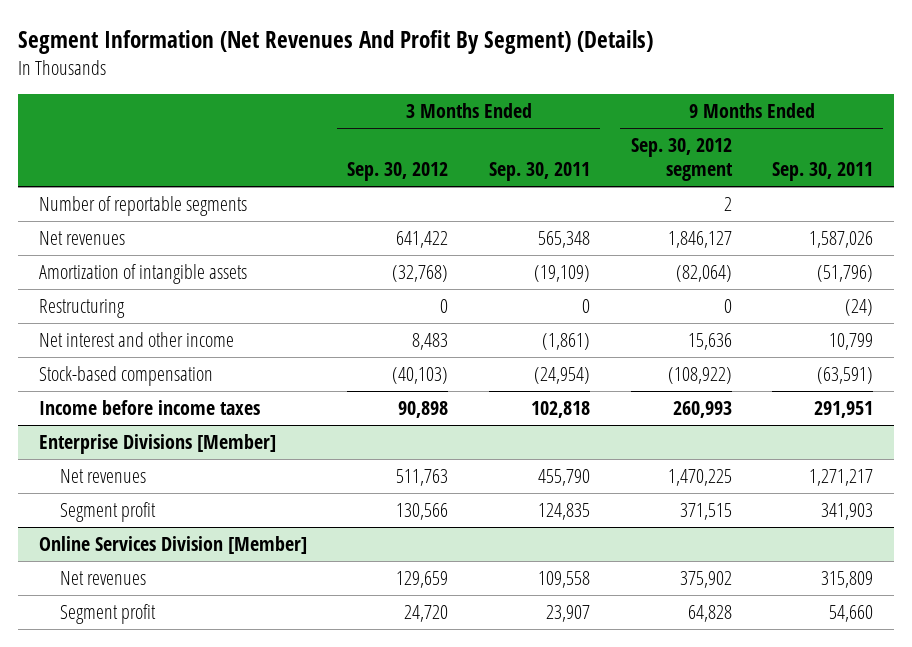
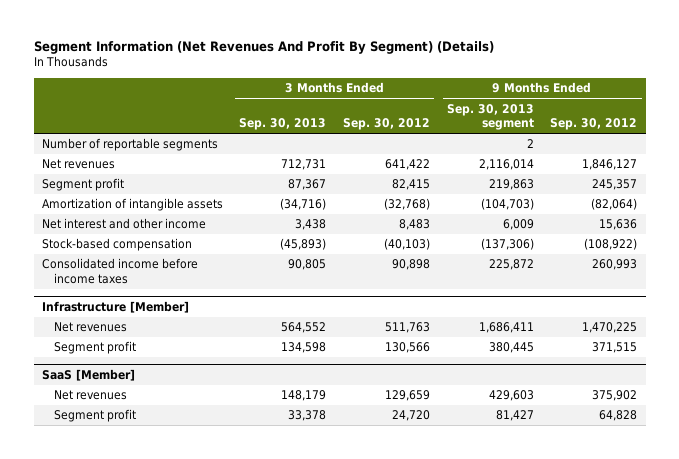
- | 3 Months Ended Sep. 30, 2012 | 3 Months Ended Sep. 30, 2011 | 9 Months Ended Sep. 30, 2012 segment | 9 Months Ended Sep. 30, 2011
+ | 3 Months Ended Sep. 30, 2013 | 3 Months Ended Sep. 30, 2012 | 9 Months Ended Sep. 30, 2013 segment | 9 Months Ended Sep. 30, 2012
+ Segment profit | 87,367 | 82,415 | 219,863 | 245,357
- Restructuring | 0 | 0 | 0 | (24)
- Income before income taxes | 90,898 | 102,818 | 260,993 | 291,951
- Enterprise Divisions [Member]
+ Consolidated income before income taxes | 90,805 | 90,898 | 225,872 | 260,993
+ Infrastructure [Member]
- Online Services Division [Member]
+ SaaS [Member]

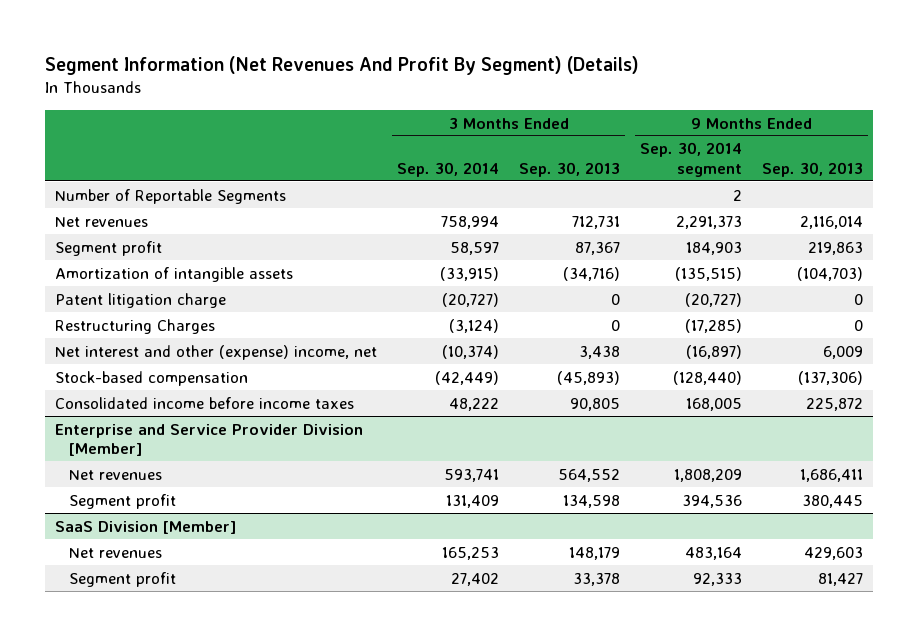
- | 3 Months Ended Sep. 30, 2013 | 3 Months Ended Sep. 30, 2012 | 9 Months Ended Sep. 30, 2013 segment | 9 Months Ended Sep. 30, 2012
+ | 3 Months Ended Sep. 30, 2014 | 3 Months Ended Sep. 30, 2013 | 9 Months Ended Sep. 30, 2014 segment | 9 Months Ended Sep. 30, 2013
- Number of reportable segments | | | 2 |
+ Number of Reportable Segments | | | 2 |
- Net interest and other income | 3,438 | 8,483 | 6,009 | 15,636
+ Patent litigation charge | (20,727) | 0 | (20,727) | 0
+ Restructuring Charges | (3,124) | 0 | (17,285) | 0
+ Net interest and other (expense) income, net | (10,374) | 3,438 | (16,897) | 6,009
- Infrastructure [Member]
+ Enterprise and Service Provider Division [Member]
- SaaS [Member]
+ SaaS Division [Member]

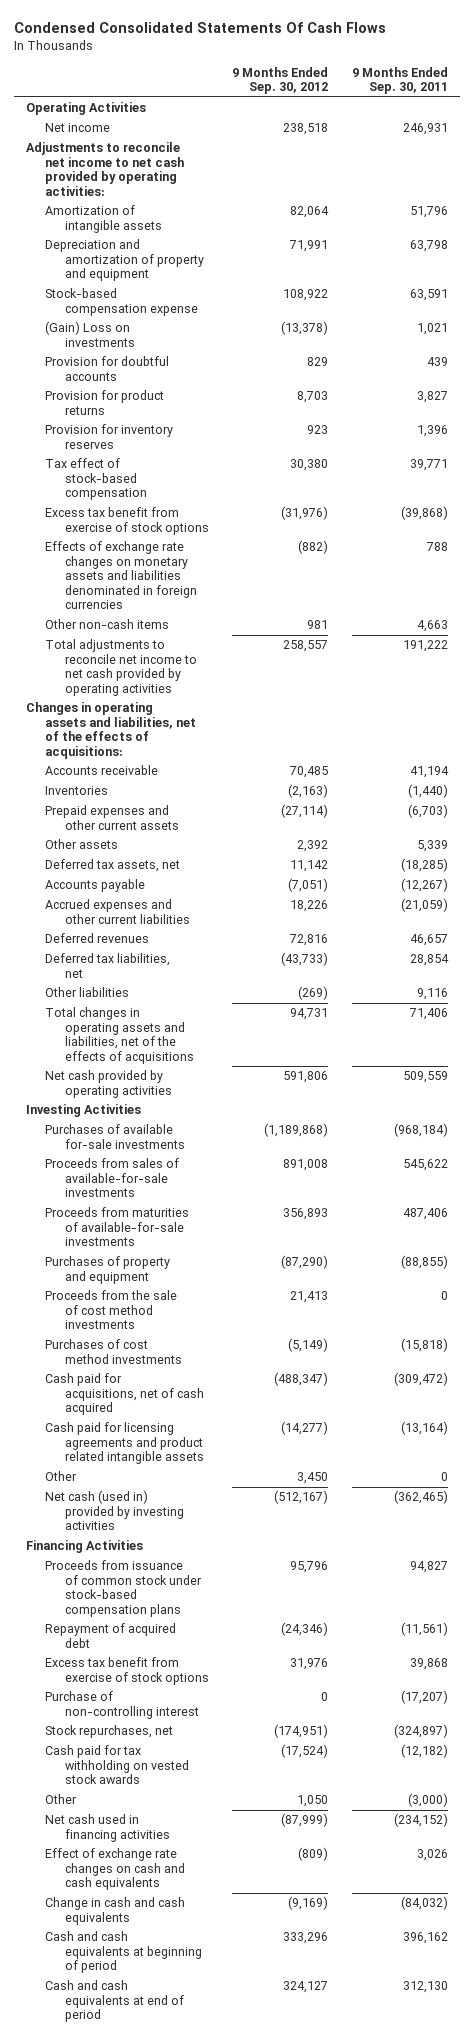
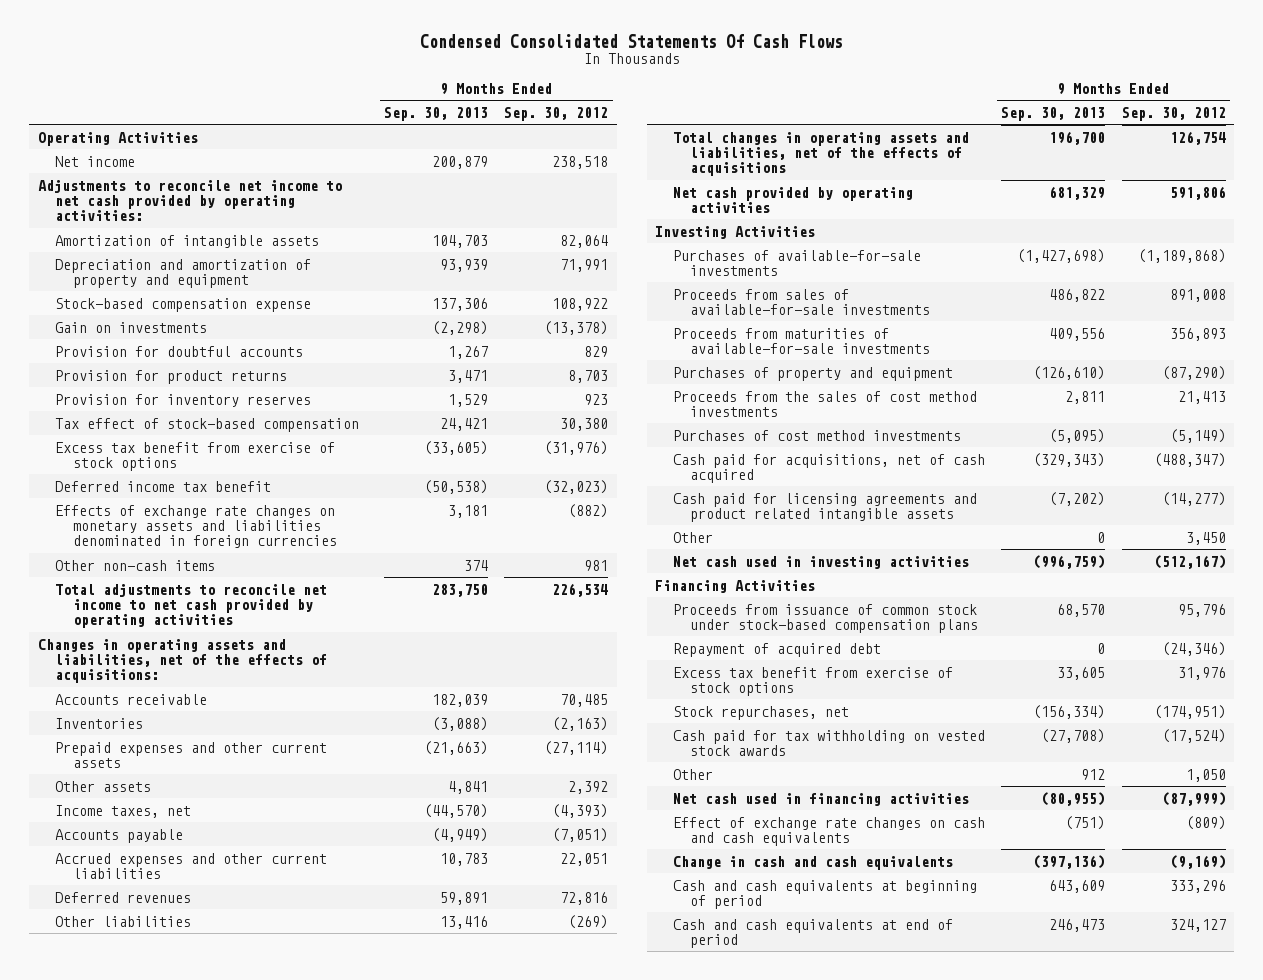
- | 9 Months Ended Sep. 30, 2012 | 9 Months Ended Sep. 30, 2011
+ | 9 Months Ended Sep. 30, 2013 | 9 Months Ended Sep. 30, 2012
- (Gain) Loss on investments | (13,378) | 1,021
+ Gain on investments | (2,298) | (13,378)
+ Deferred income tax benefit | (50,538) | (32,023)
- Total adjustments to reconcile net income to net cash provided by operating activities | 258,557 | 191,222
+ Total adjustments to reconcile net income to net cash provided by operating activities | 283,750 | 226,534
- Deferred tax assets, net | 11,142 | (18,285)
+ Income taxes, net | (44,570) | (4,393)
- Accrued expenses and other current liabilities | 18,226 | (21,059)
+ Accrued expenses and other current liabilities | 10,783 | 22,051
- Deferred tax liabilities, net | (43,733) | 28,854
- Total changes in operating assets and liabilities, net of the effects of acquisitions | 94,731 | 71,406
+ Total changes in operating assets and liabilities, net of the effects of acquisitions | 196,700 | 126,754
- Purchases of available for-sale investments | (1,189,868) | (968,184)
+ Purchases of available-for-sale investments | (1,427,698) | (1,189,868)
- Proceeds from the sale of cost method investments | 21,413 | 0
+ Proceeds from the sales of cost method investments | 2,811 | 21,413
- Net cash (used in) provided by investing activities | (512,167) | (362,465)
+ Net cash used in investing activities | (996,759) | (512,167)
- Purchase of non-controlling interest | 0 | (17,207)

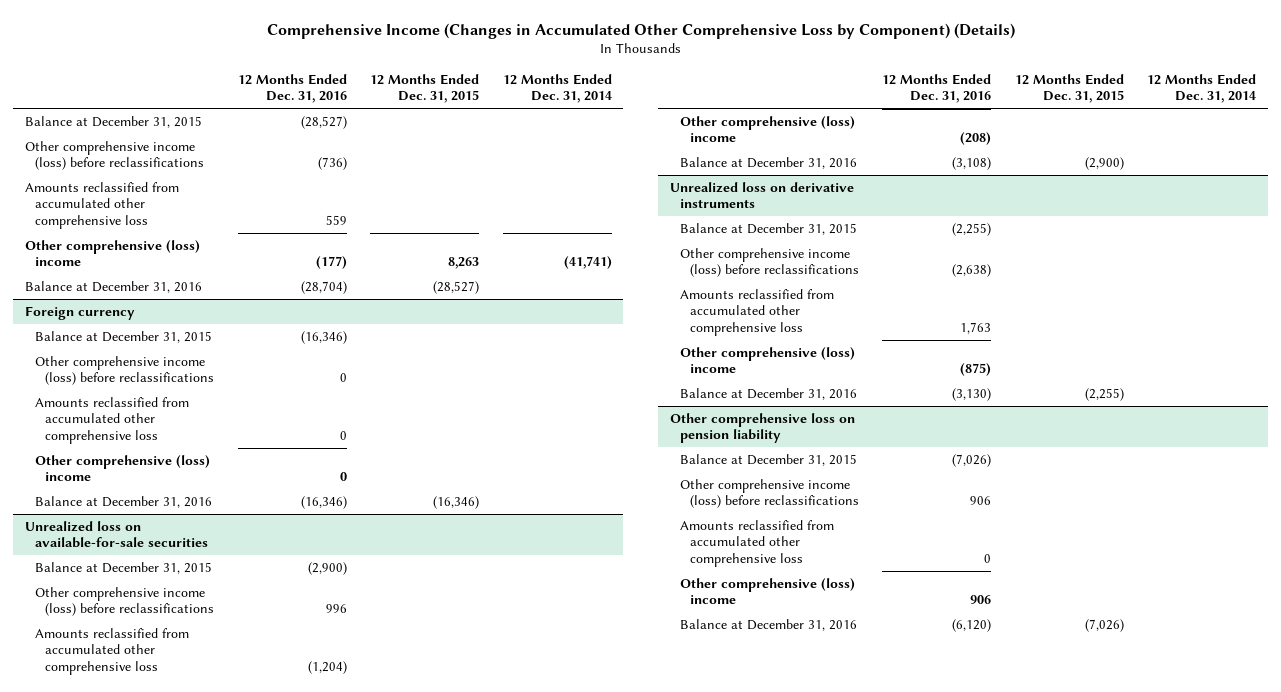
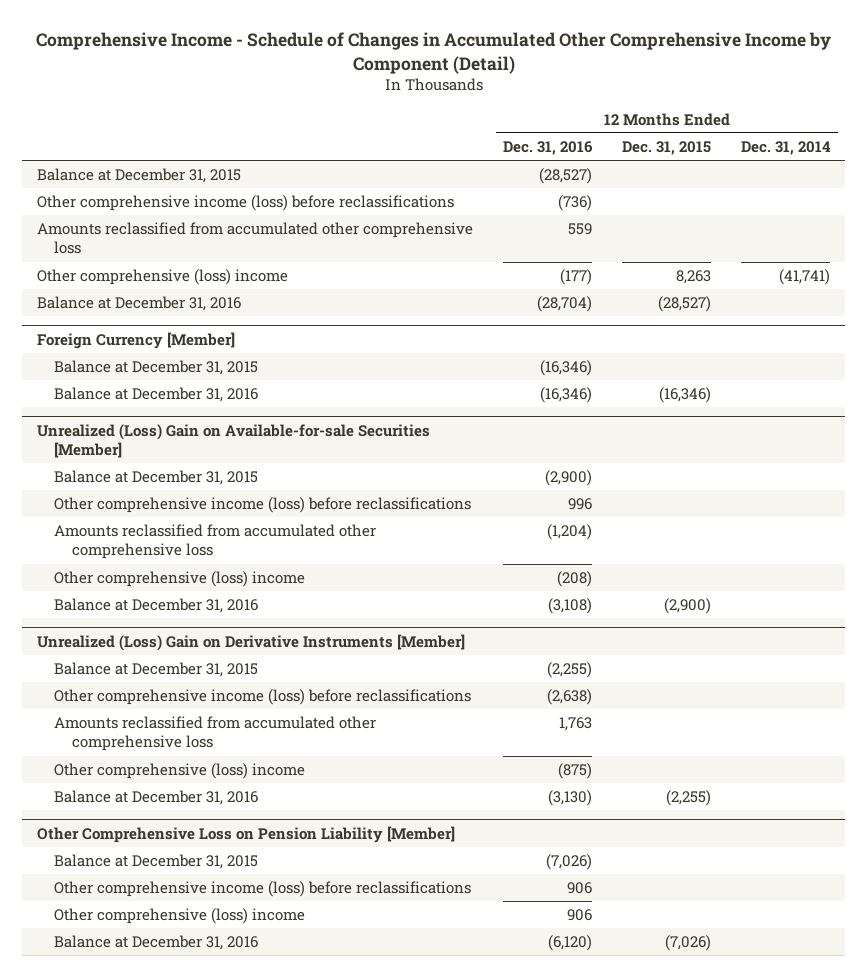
- Comprehensive Income (Changes in Accumulated Other Comprehensive Loss by Component) (Details)
+ Comprehensive Income - Schedule of Changes in Accumulated Other Comprehensive Income by Component (Detail)
- Foreign currency
+ Foreign Currency [Member]
- Other comprehensive income (loss) before reclassifications | 0 | |
- Amounts reclassified from accumulated other comprehensive loss | 0 | |
- Other comprehensive (loss) income | 0 | |
- Unrealized loss on available-for-sale securities
+ Unrealized (Loss) Gain on Available-for-sale Securities [Member]
- Unrealized loss on derivative instruments
+ Unrealized (Loss) Gain on Derivative Instruments [Member]
- Other comprehensive loss on pension liability
+ Other Comprehensive Loss on Pension Liability [Member]
- Amounts reclassified from accumulated other comprehensive loss | 0 | |

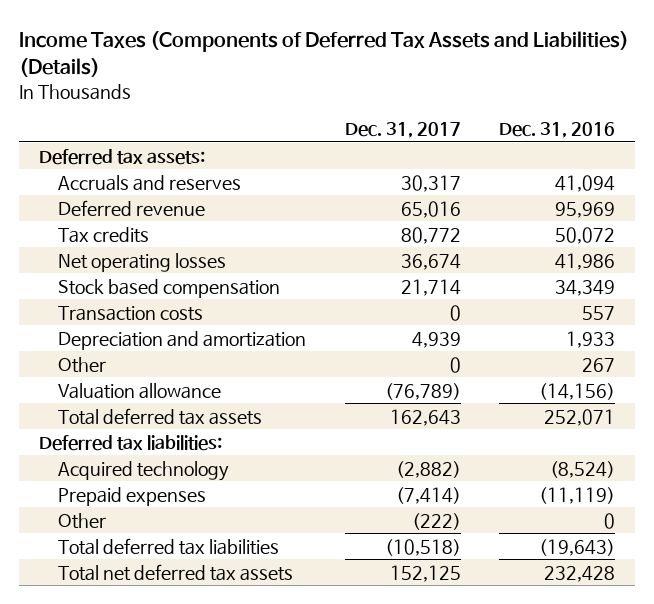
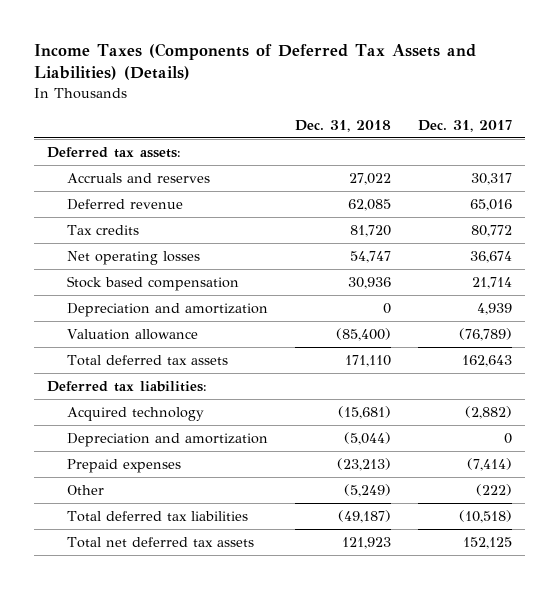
- | Dec. 31, 2017 | Dec. 31, 2016
+ | Dec. 31, 2018 | Dec. 31, 2017
- Transaction costs | 0 | 557
- Other | 0 | 267
+ Depreciation and amortization | (5,044) | 0

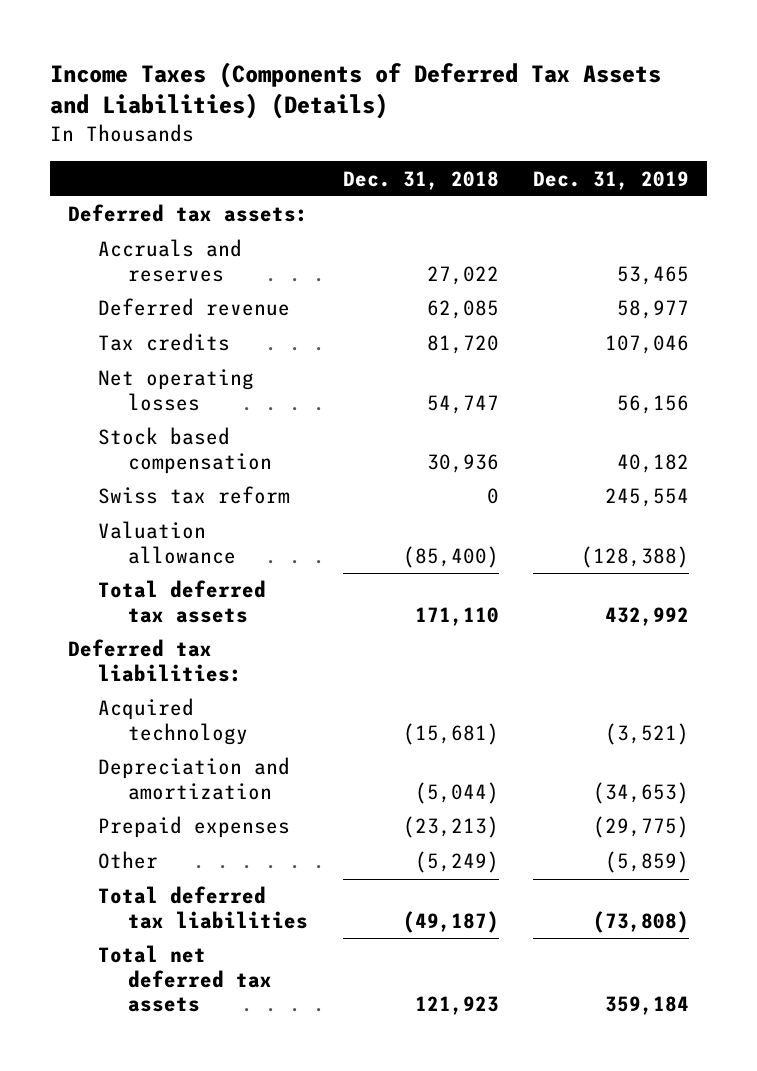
- | Dec. 31, 2018 | Dec. 31, 2017
+ | Dec. 31, 2018 | Dec. 31, 2019
- Depreciation and amortization | 0 | 4,939
+ Swiss tax reform | 0 | 245,554

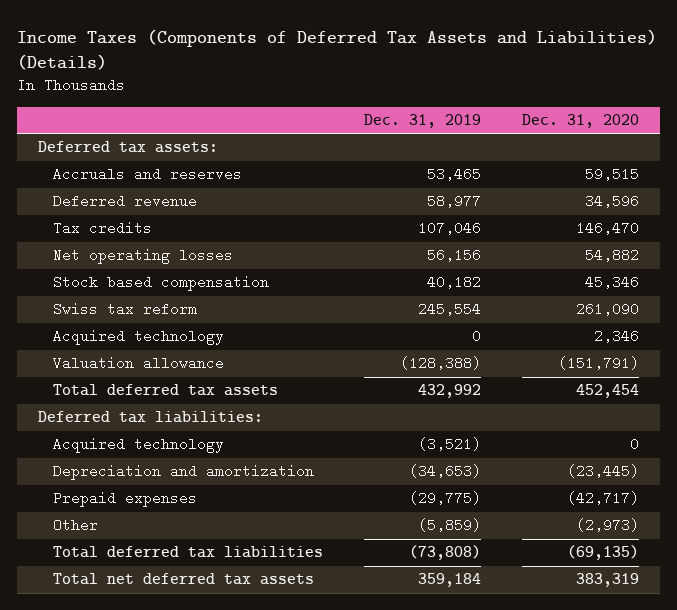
- | Dec. 31, 2018 | Dec. 31, 2019
+ | Dec. 31, 2019 | Dec. 31, 2020
+ Acquired technology | 0 | 2,346

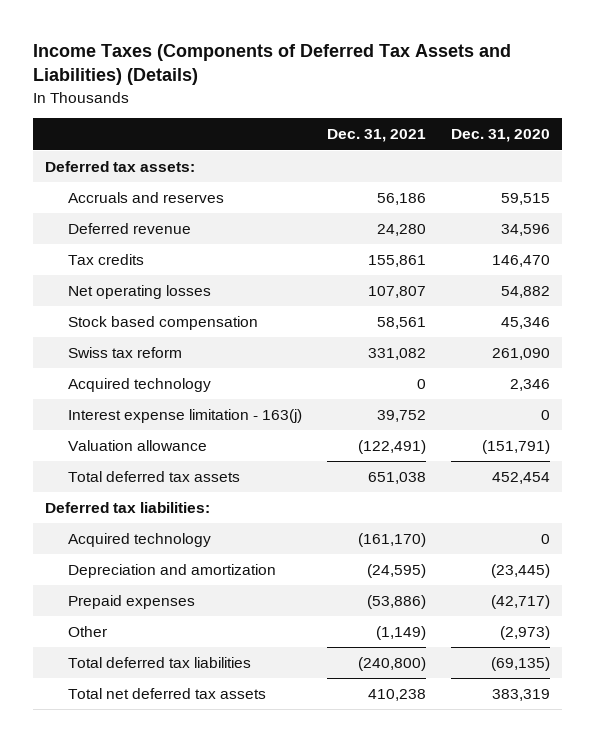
- | Dec. 31, 2019 | Dec. 31, 2020
+ | Dec. 31, 2021 | Dec. 31, 2020
+ Interest expense limitation - 163(j) | 39,752 | 0

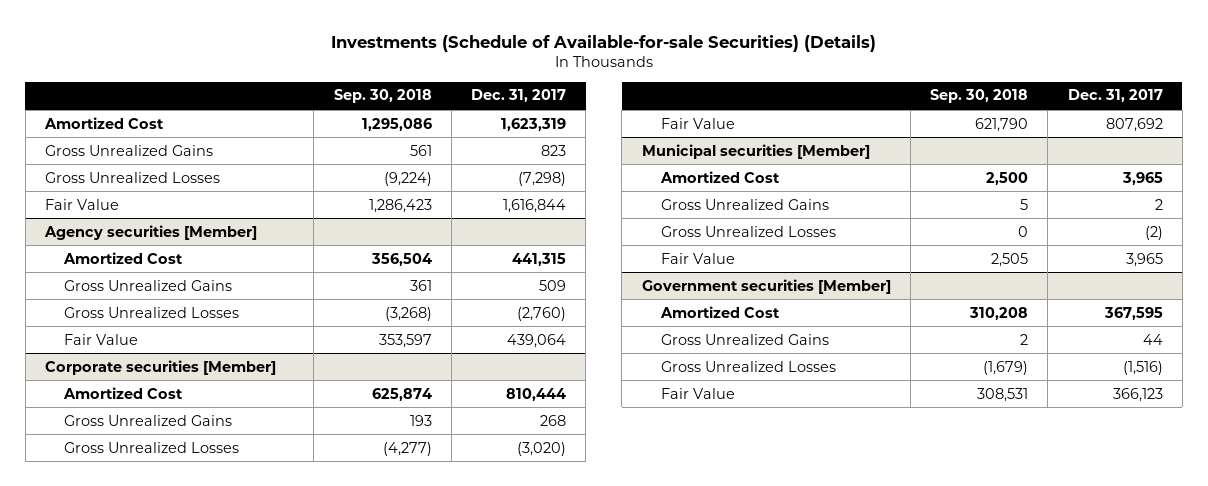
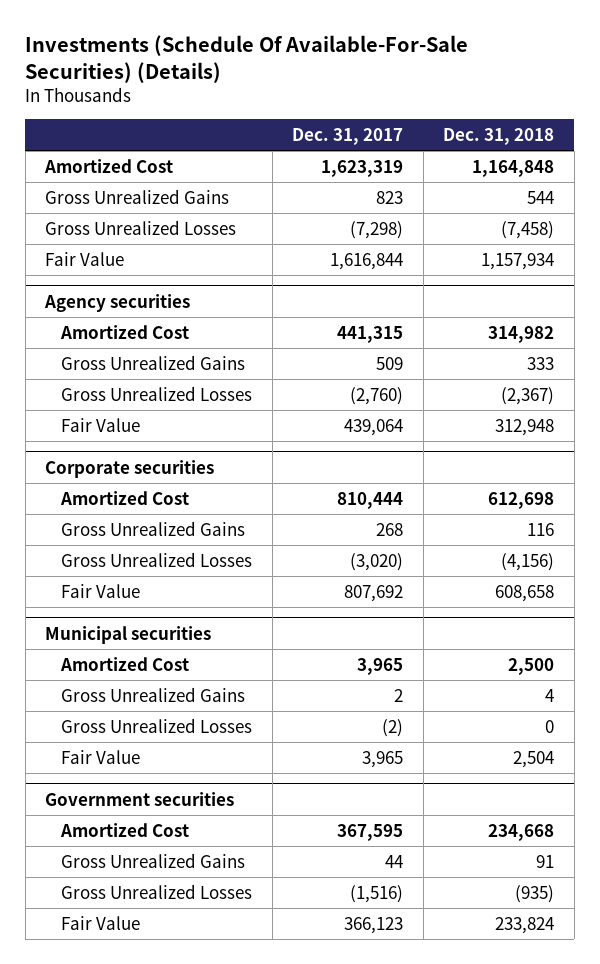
- Investments (Schedule of Available-for-sale Securities) (Details)
+ Investments (Schedule Of Available-For-Sale Securities) (Details)
- | Sep. 30, 2018 | Dec. 31, 2017
+ | Dec. 31, 2017 | Dec. 31, 2018
- Agency securities [Member]
+ Agency securities
- Corporate securities [Member]
+ Corporate securities
- Municipal securities [Member]
+ Municipal securities
- Government securities [Member]
+ Government securities

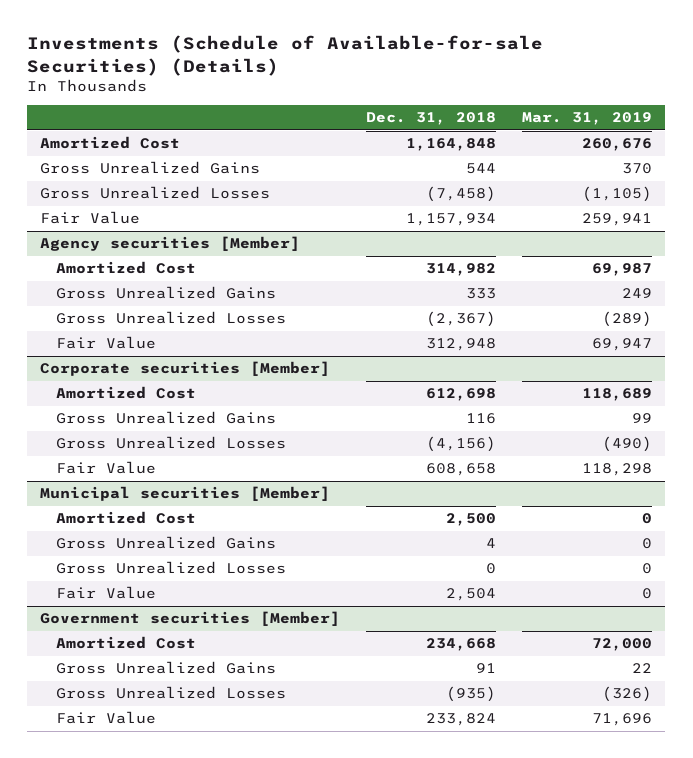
- Investments (Schedule Of Available-For-Sale Securities) (Details)
+ Investments (Schedule of Available-for-sale Securities) (Details)
- | Dec. 31, 2017 | Dec. 31, 2018
+ | Dec. 31, 2018 | Mar. 31, 2019
- Agency securities
+ Agency securities [Member]
- Corporate securities
+ Corporate securities [Member]
- Municipal securities
+ Municipal securities [Member]
- Government securities
+ Government securities [Member]

